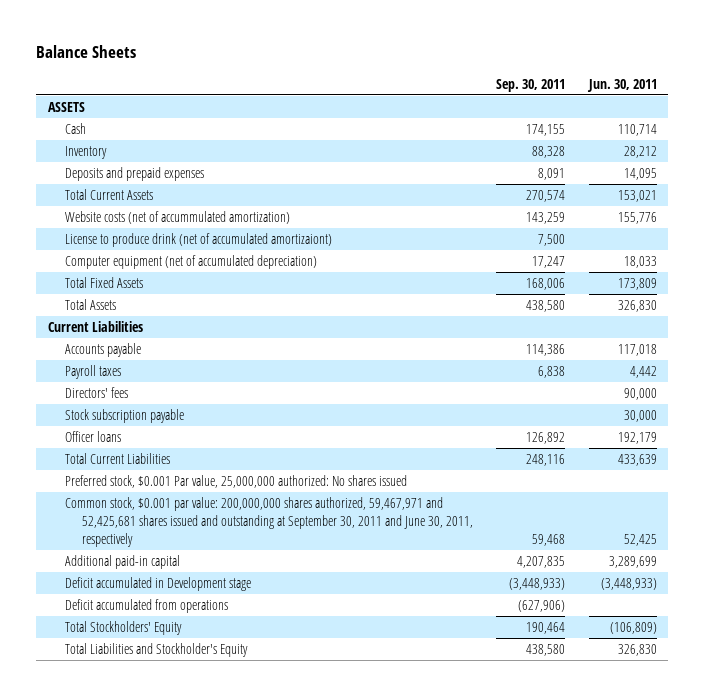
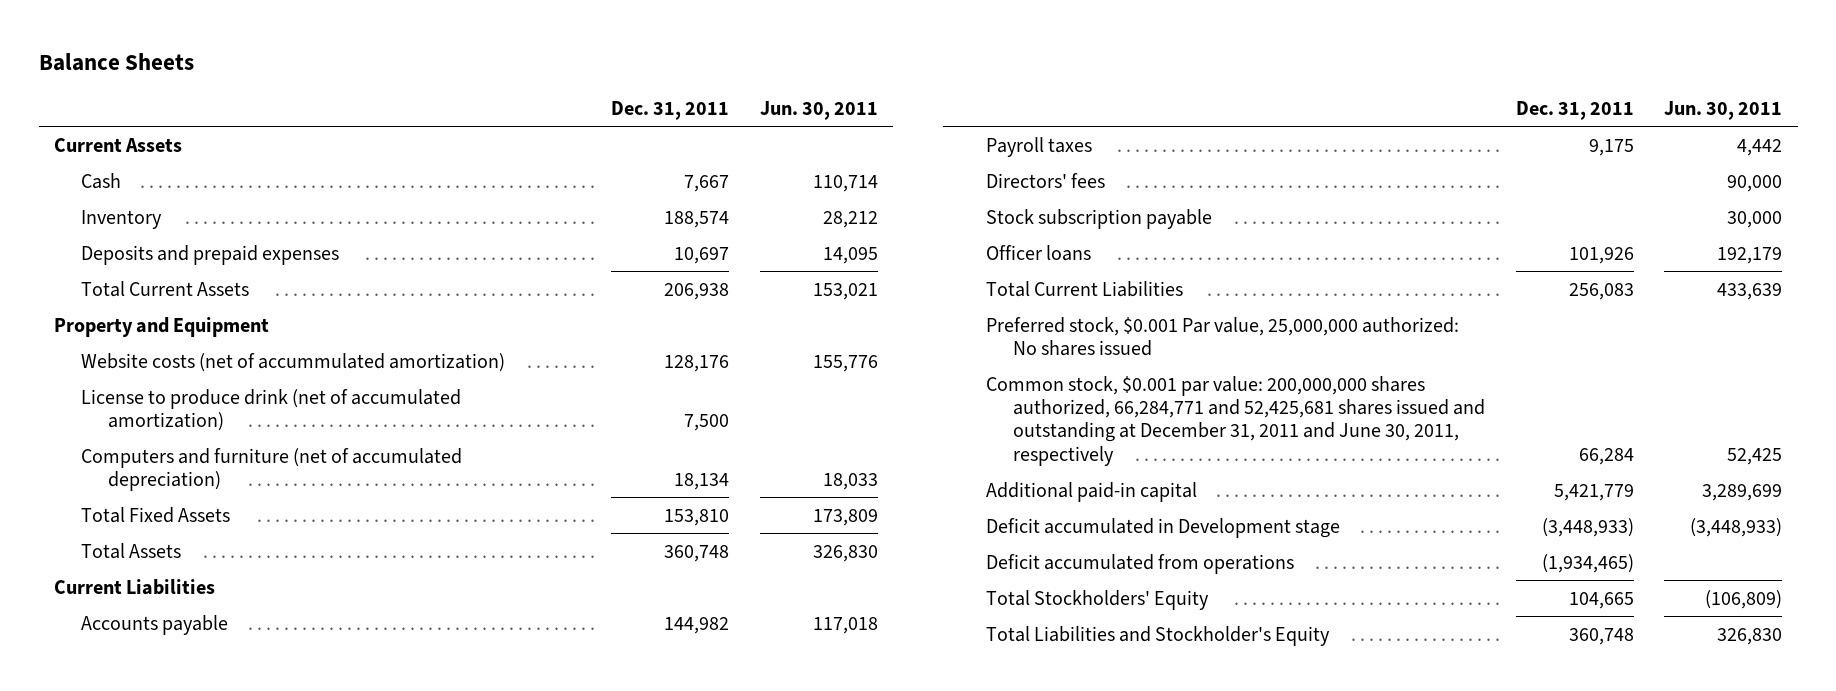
- | Sep. 30, 2011 | Jun. 30, 2011
+ | Dec. 31, 2011 | Jun. 30, 2011
- ASSETS
+ Current Assets
+ Property and Equipment
- License to produce drink (net of accumulated amortizaiont) | 7,500 |
- Computer equipment (net of accumulated depreciation) | 17,247 | 18,033
+ License to produce drink (net of accumulated amortization) | 7,500 |
+ Computers and furniture (net of accumulated depreciation) | 18,134 | 18,033
- Common stock, $0.001 par value: 200,000,000 shares authorized, 59,467,971 and 52,425,681 shares issued and outstanding at September 30, 2011 and June 30, 2011, respectively | 59,468 | 52,425
+ Common stock, $0.001 par value: 200,000,000 shares authorized, 66,284,771 and 52,425,681 shares issued and outstanding at December 31, 2011 and June 30, 2011, respectively | 66,284 | 52,425

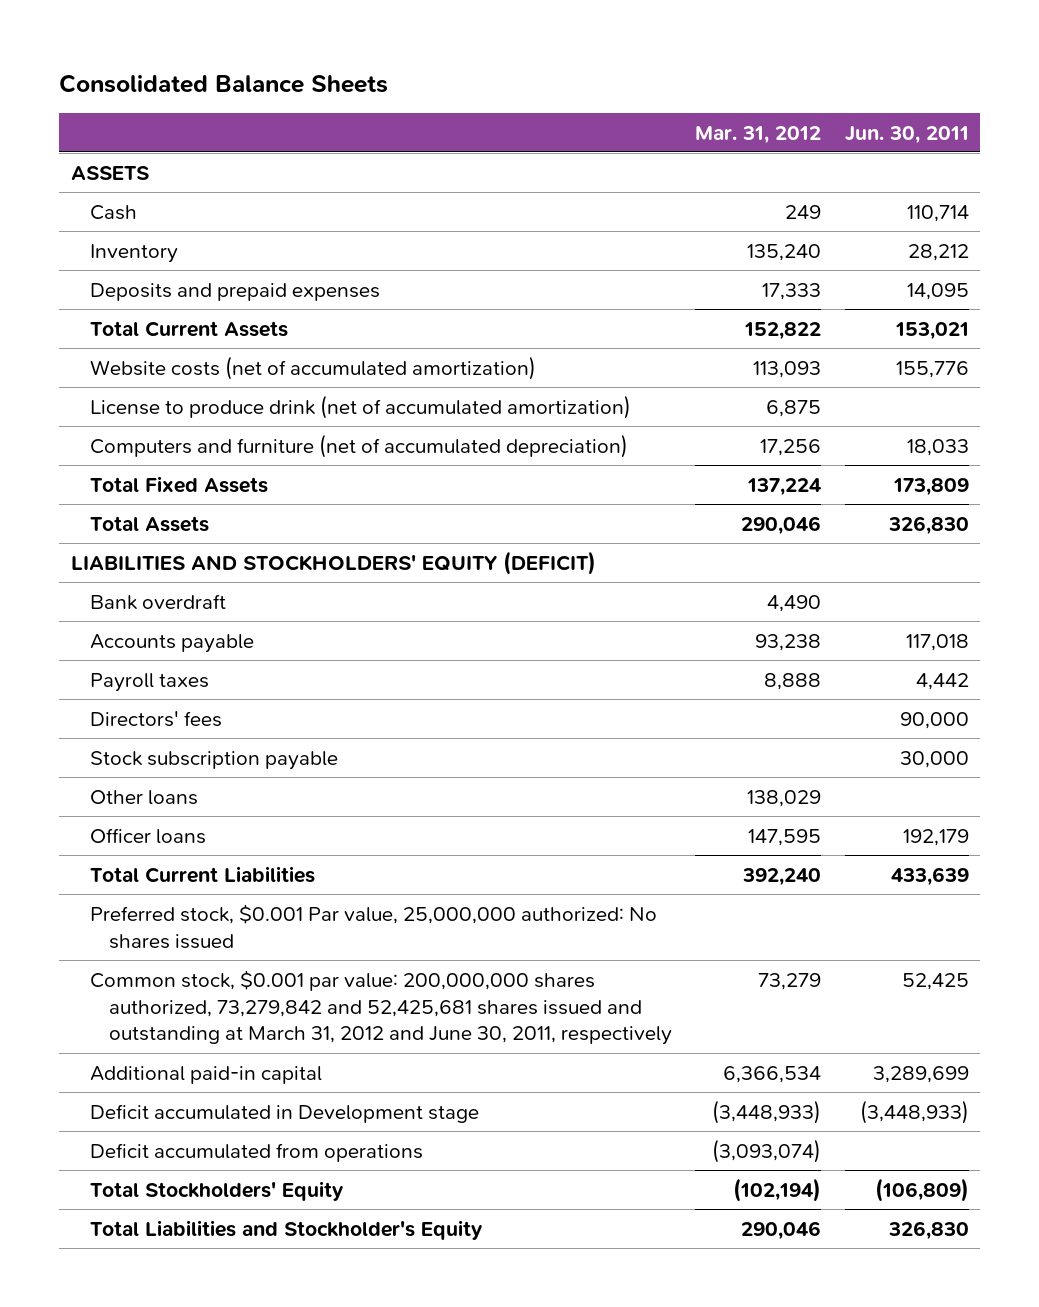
- Balance Sheets
+ Consolidated Balance Sheets
- | Dec. 31, 2011 | Jun. 30, 2011
+ | Mar. 31, 2012 | Jun. 30, 2011
- Current Assets
+ ASSETS
- Property and Equipment
- Website costs (net of accummulated amortization) | 128,176 | 155,776
+ Website costs (net of accumulated amortization) | 113,093 | 155,776
- Current Liabilities
+ LIABILITIES AND STOCKHOLDERS' EQUITY (DEFICIT)
+ Bank overdraft | 4,490 |
+ Other loans | 138,029 |
- Common stock, $0.001 par value: 200,000,000 shares authorized, 66,284,771 and 52,425,681 shares issued and outstanding at December 31, 2011 and June 30, 2011, respectively | 66,284 | 52,425
+ Common stock, $0.001 par value: 200,000,000 shares authorized, 73,279,842 and 52,425,681 shares issued and outstanding at March 31, 2012 and June 30, 2011, respectively | 73,279 | 52,425

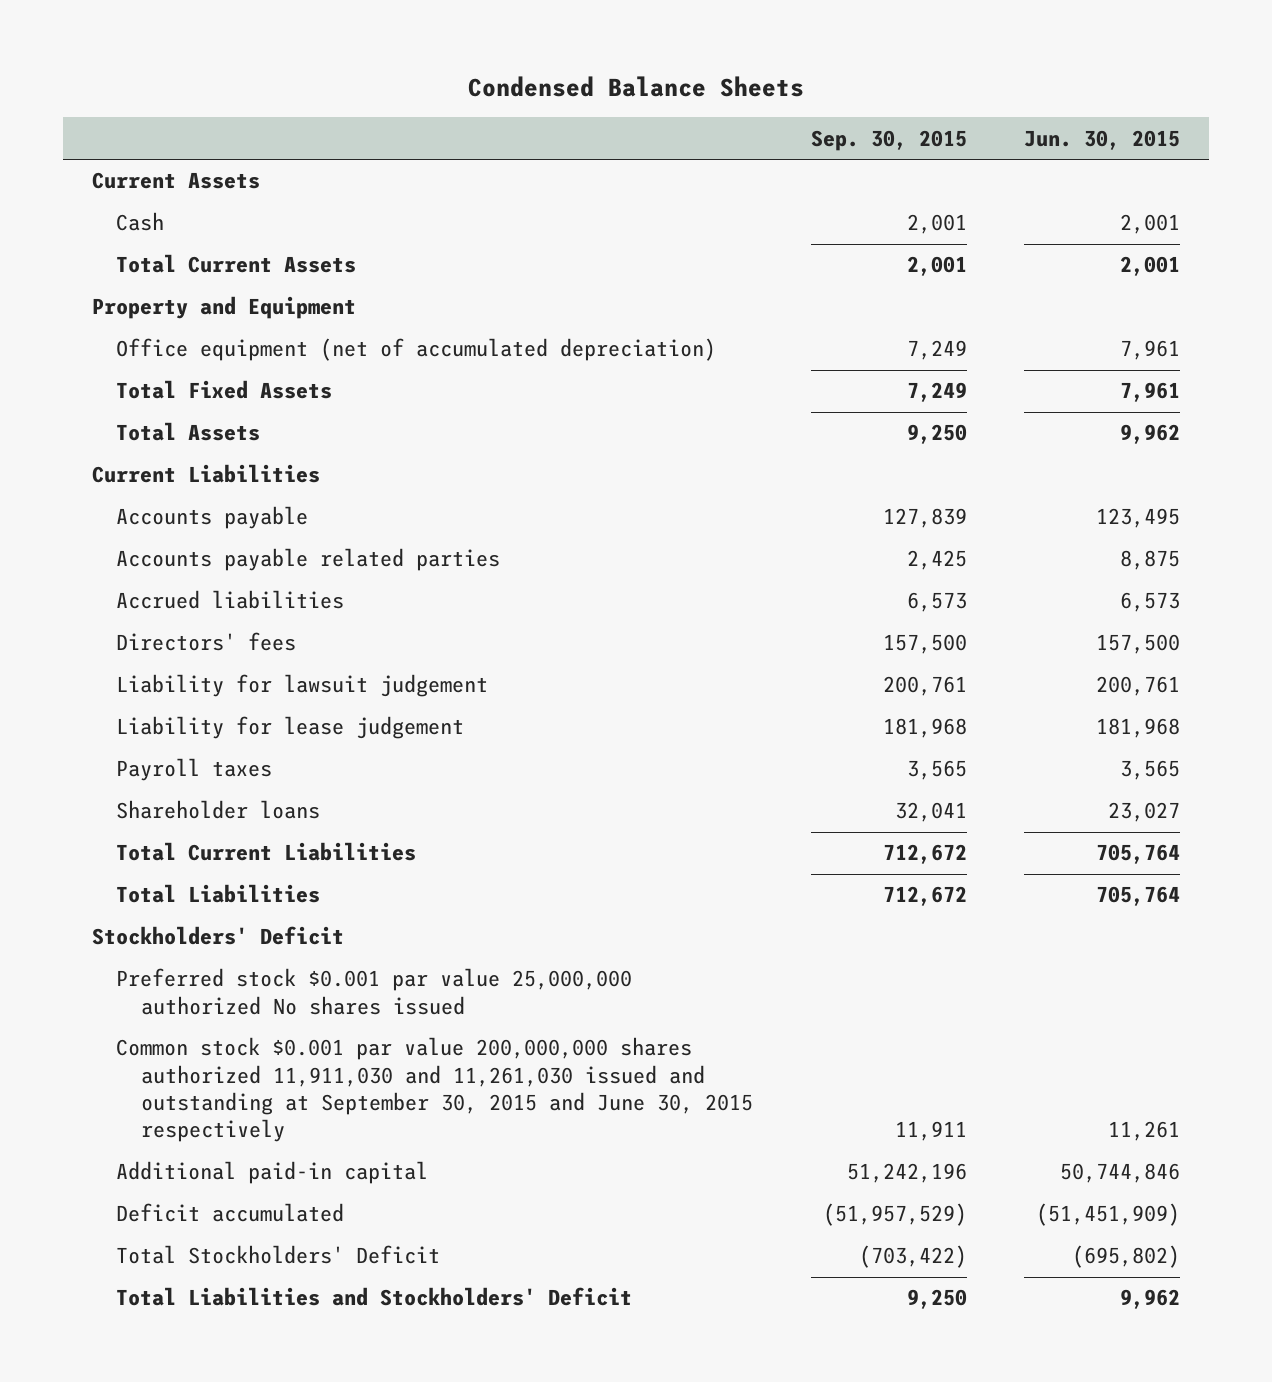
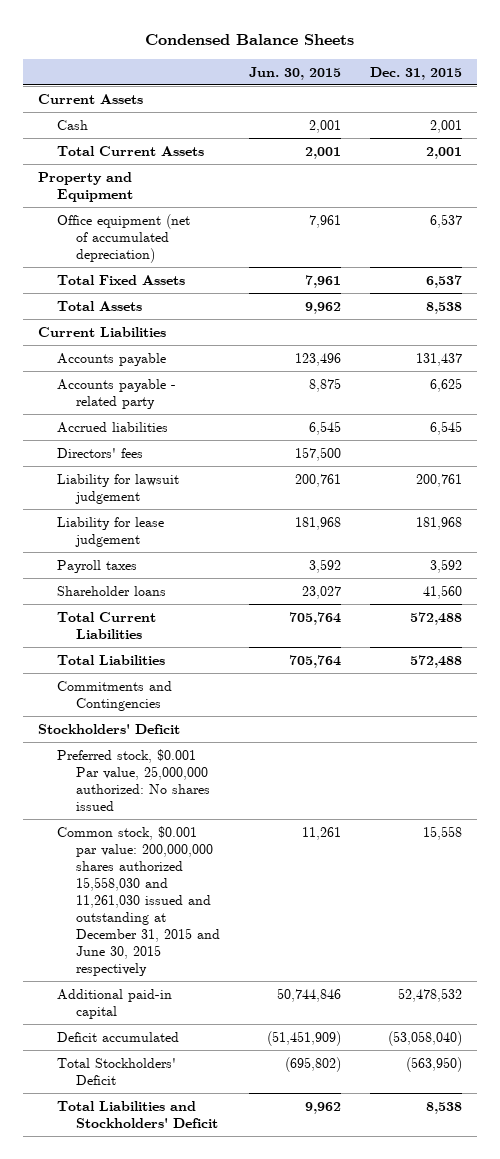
- | Sep. 30, 2015 | Jun. 30, 2015
+ | Jun. 30, 2015 | Dec. 31, 2015
- Accounts payable | 127,839 | 123,495
- Accounts payable related parties | 2,425 | 8,875
- Accrued liabilities | 6,573 | 6,573
+ Accounts payable | 123,496 | 131,437
+ Accounts payable - related party | 8,875 | 6,625
+ Accrued liabilities | 6,545 | 6,545
- Payroll taxes | 3,565 | 3,565
+ Payroll taxes | 3,592 | 3,592
+ Commitments and Contingencies
- Preferred stock $0.001 par value 25,000,000 authorized No shares issued
- Common stock $0.001 par value 200,000,000 shares authorized 11,911,030 and 11,261,030 issued and outstanding at September 30, 2015 and June 30, 2015 respectively | 11,911 | 11,261
+ Preferred stock, $0.001 Par value, 25,000,000 authorized: No shares issued
+ Common stock, $0.001 par value: 200,000,000 shares authorized 15,558,030 and 11,261,030 issued and outstanding at December 31, 2015 and June 30, 2015 respectively | 11,261 | 15,558

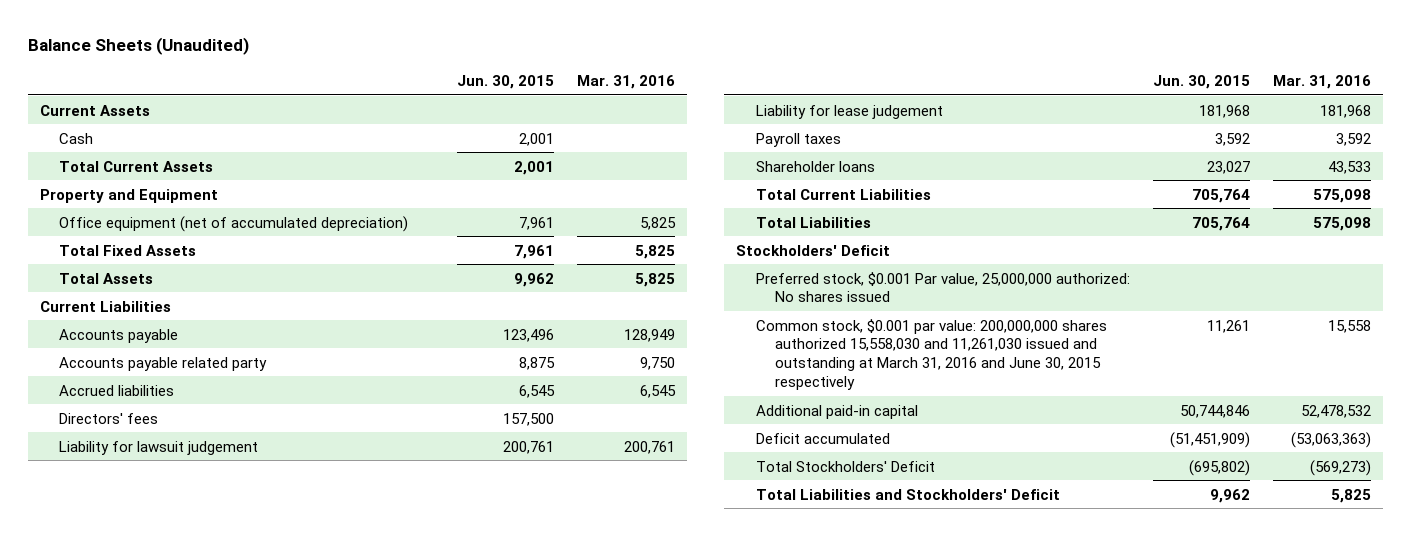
- Condensed Balance Sheets
+ Balance Sheets (Unaudited)
- | Jun. 30, 2015 | Dec. 31, 2015
+ | Jun. 30, 2015 | Mar. 31, 2016
- Accounts payable - related party | 8,875 | 6,625
+ Accounts payable related party | 8,875 | 9,750
- Commitments and Contingencies
- Common stock, $0.001 par value: 200,000,000 shares authorized 15,558,030 and 11,261,030 issued and outstanding at December 31, 2015 and June 30, 2015 respectively | 11,261 | 15,558
+ Common stock, $0.001 par value: 200,000,000 shares authorized 15,558,030 and 11,261,030 issued and outstanding at March 31, 2016 and June 30, 2015 respectively | 11,261 | 15,558

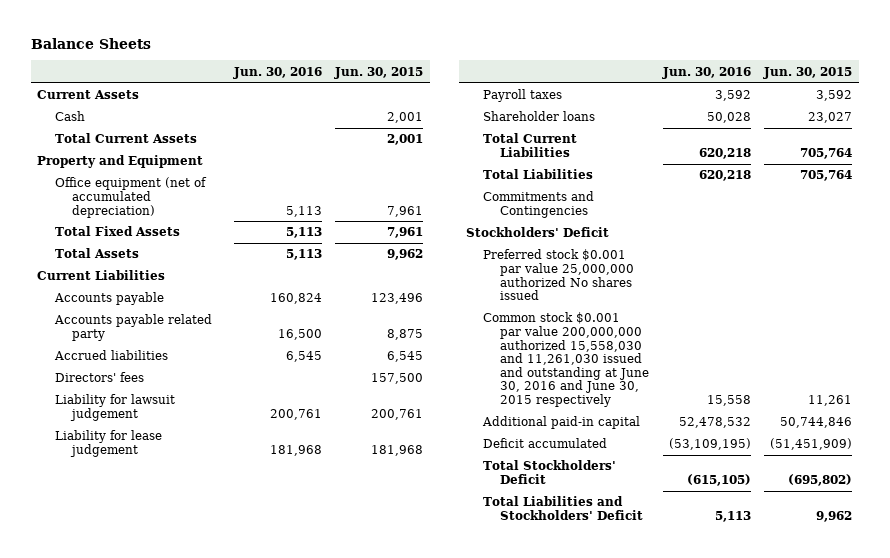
- Balance Sheets (Unaudited)
+ Balance Sheets
- | Jun. 30, 2015 | Mar. 31, 2016
+ | Jun. 30, 2016 | Jun. 30, 2015
+ Commitments and Contingencies
- Preferred stock, $0.001 Par value, 25,000,000 authorized: No shares issued
- Common stock, $0.001 par value: 200,000,000 shares authorized 15,558,030 and 11,261,030 issued and outstanding at March 31, 2016 and June 30, 2015 respectively | 11,261 | 15,558
+ Preferred stock $0.001 par value 25,000,000 authorized No shares issued
+ Common stock $0.001 par value 200,000,000 authorized 15,558,030 and 11,261,030 issued and outstanding at June 30, 2016 and June 30, 2015 respectively | 15,558 | 11,261

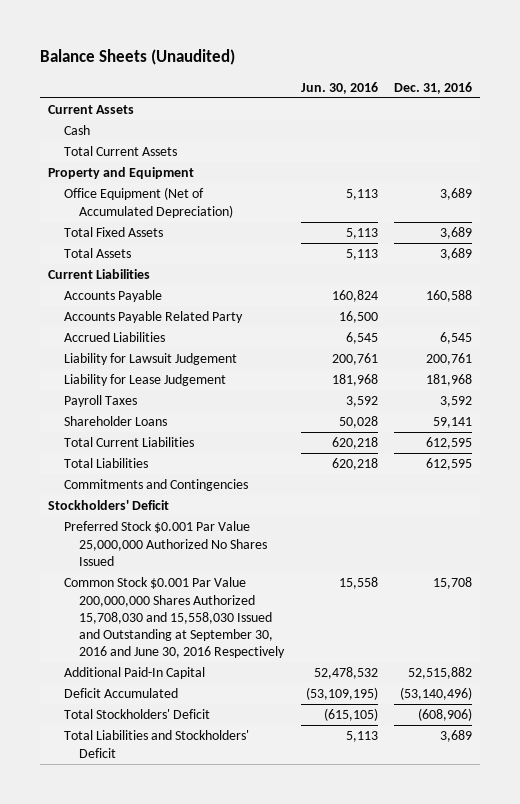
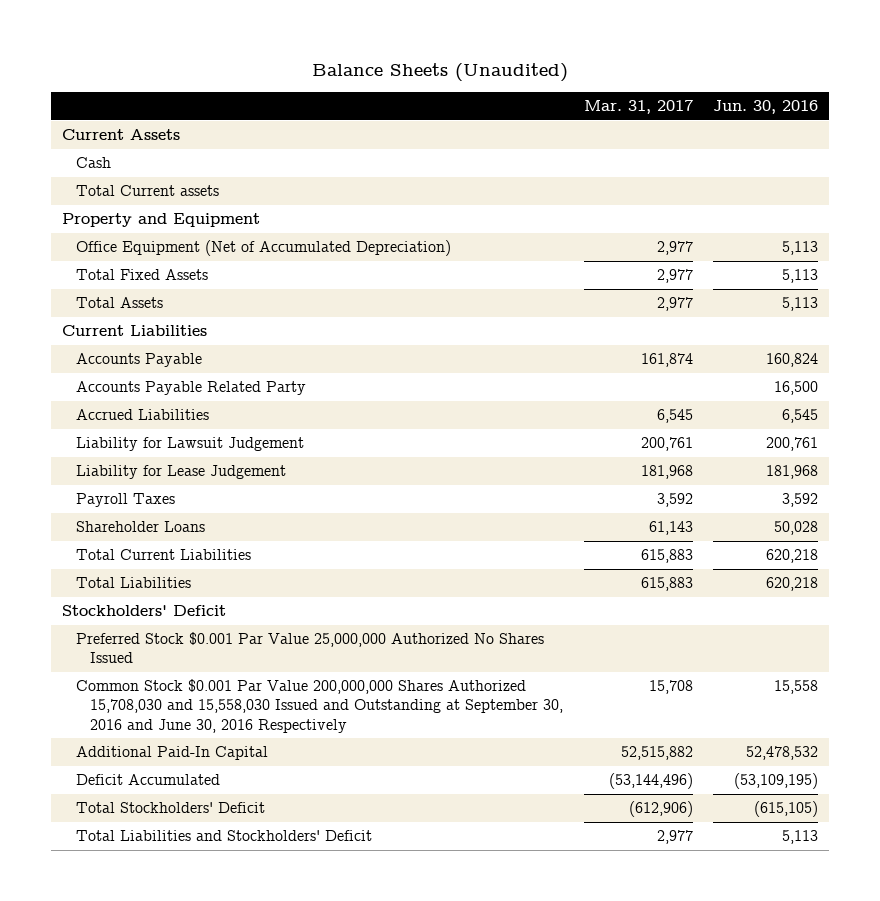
- | Jun. 30, 2016 | Dec. 31, 2016
+ | Mar. 31, 2017 | Jun. 30, 2016
- Total Current Assets
+ Total Current assets
- Commitments and Contingencies

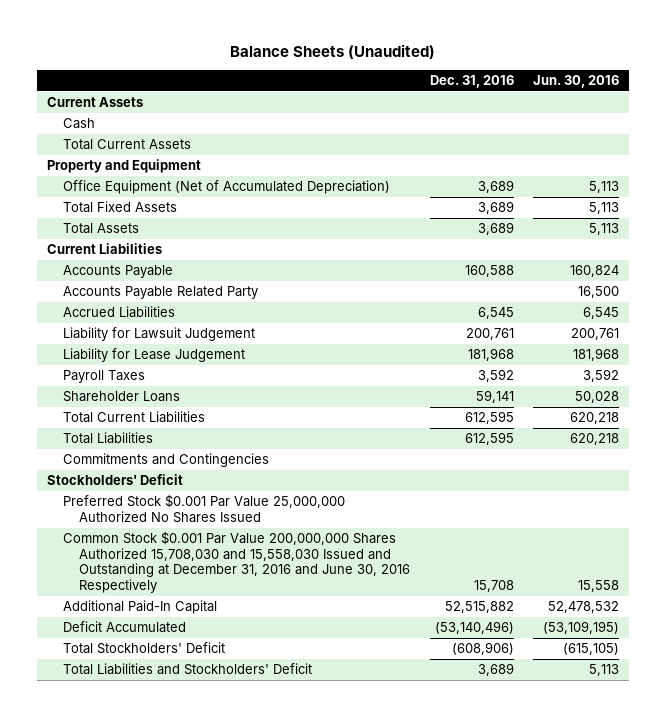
- | Mar. 31, 2017 | Jun. 30, 2016
+ | Dec. 31, 2016 | Jun. 30, 2016
- Total Current assets
+ Total Current Assets
+ Commitments and Contingencies
- Common Stock $0.001 Par Value 200,000,000 Shares Authorized 15,708,030 and 15,558,030 Issued and Outstanding at September 30, 2016 and June 30, 2016 Respectively | 15,708 | 15,558
+ Common Stock $0.001 Par Value 200,000,000 Shares Authorized 15,708,030 and 15,558,030 Issued and Outstanding at December 31, 2016 and June 30, 2016 Respectively | 15,708 | 15,558

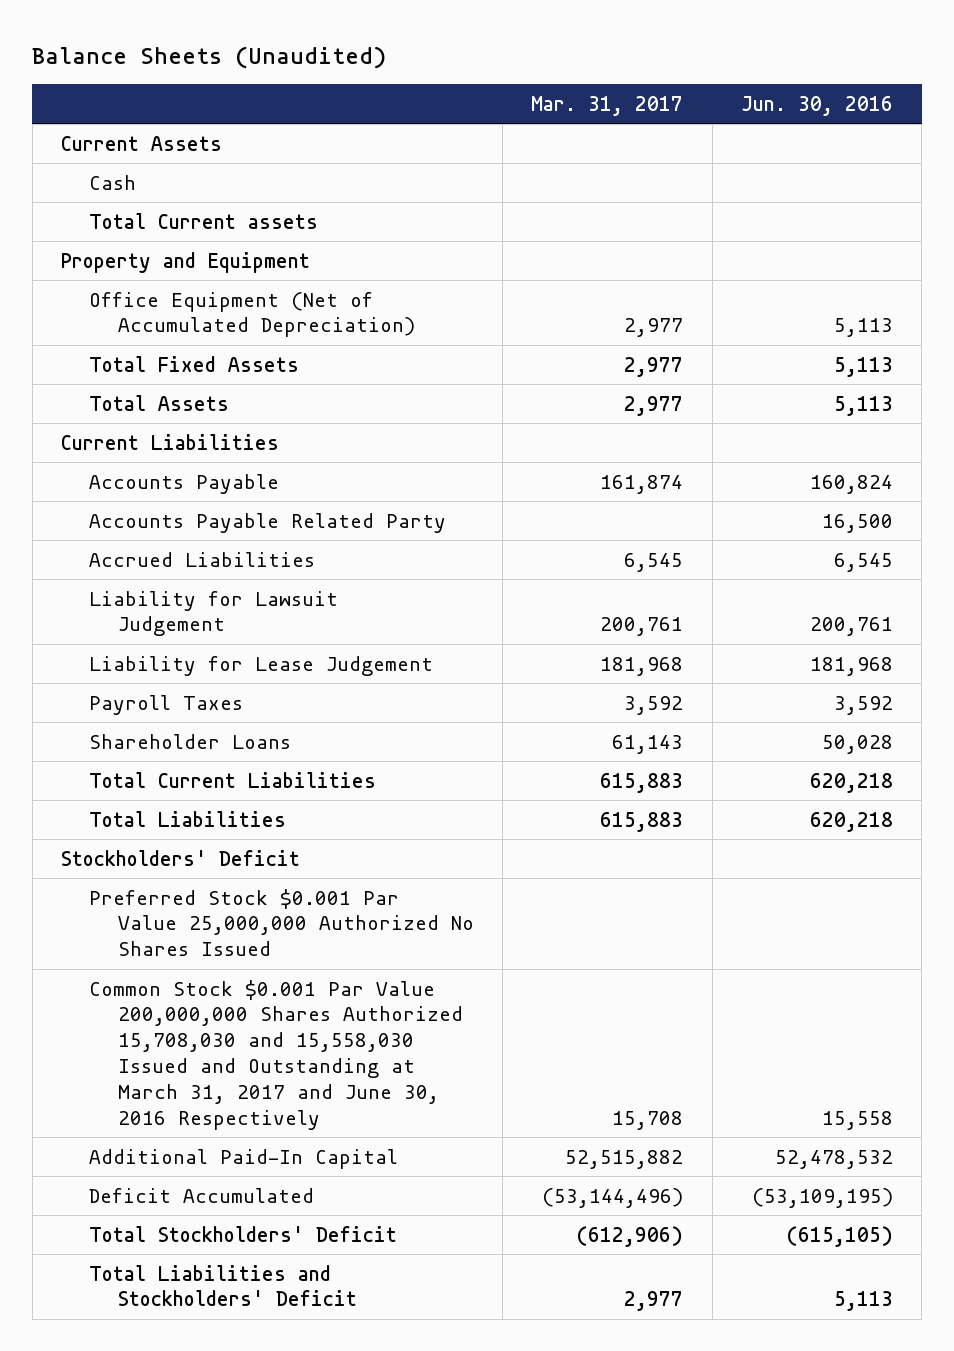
- | Dec. 31, 2016 | Jun. 30, 2016
+ | Mar. 31, 2017 | Jun. 30, 2016
- Total Current Assets
+ Total Current assets
- Commitments and Contingencies
- Common Stock $0.001 Par Value 200,000,000 Shares Authorized 15,708,030 and 15,558,030 Issued and Outstanding at December 31, 2016 and June 30, 2016 Respectively | 15,708 | 15,558
+ Common Stock $0.001 Par Value 200,000,000 Shares Authorized 15,708,030 and 15,558,030 Issued and Outstanding at March 31, 2017 and June 30, 2016 Respectively | 15,708 | 15,558

